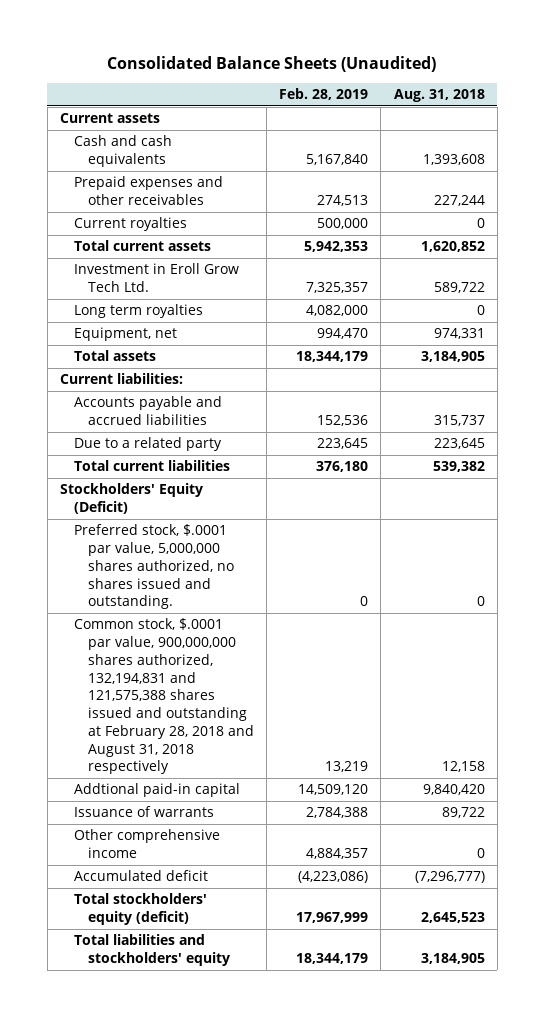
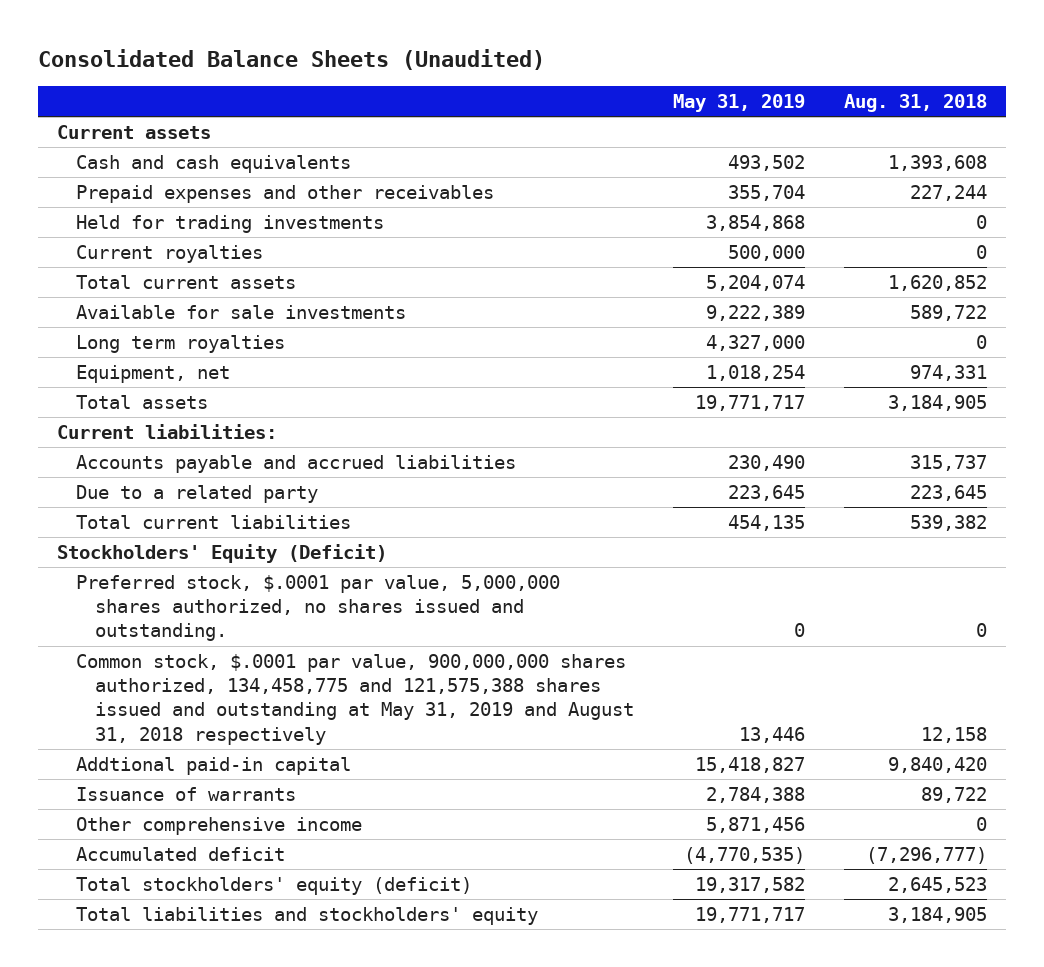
- | Feb. 28, 2019 | Aug. 31, 2018
+ | May 31, 2019 | Aug. 31, 2018
+ Held for trading investments | 3,854,868 | 0
- Investment in Eroll Grow Tech Ltd. | 7,325,357 | 589,722
+ Available for sale investments | 9,222,389 | 589,722
- Common stock, $.0001 par value, 900,000,000 shares authorized, 132,194,831 and 121,575,388 shares issued and outstanding at February 28, 2018 and August 31, 2018 respectively | 13,219 | 12,158
+ Common stock, $.0001 par value, 900,000,000 shares authorized, 134,458,775 and 121,575,388 shares issued and outstanding at May 31, 2019 and August 31, 2018 respectively | 13,446 | 12,158

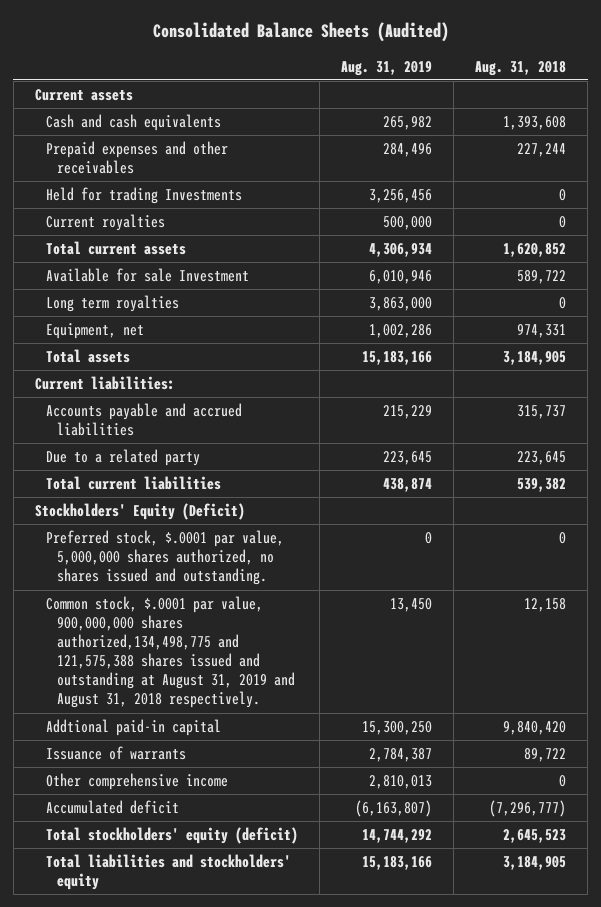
- Consolidated Balance Sheets (Unaudited)
+ Consolidated Balance Sheets (Audited)
- | May 31, 2019 | Aug. 31, 2018
+ | Aug. 31, 2019 | Aug. 31, 2018
- Held for trading investments | 3,854,868 | 0
+ Held for trading Investments | 3,256,456 | 0
- Available for sale investments | 9,222,389 | 589,722
+ Available for sale Investment | 6,010,946 | 589,722
- Common stock, $.0001 par value, 900,000,000 shares authorized, 134,458,775 and 121,575,388 shares issued and outstanding at May 31, 2019 and August 31, 2018 respectively | 13,446 | 12,158
+ Common stock, $.0001 par value, 900,000,000 shares authorized,134,498,775 and 121,575,388 shares issued and outstanding at August 31, 2019 and August 31, 2018 respectively. | 13,450 | 12,158

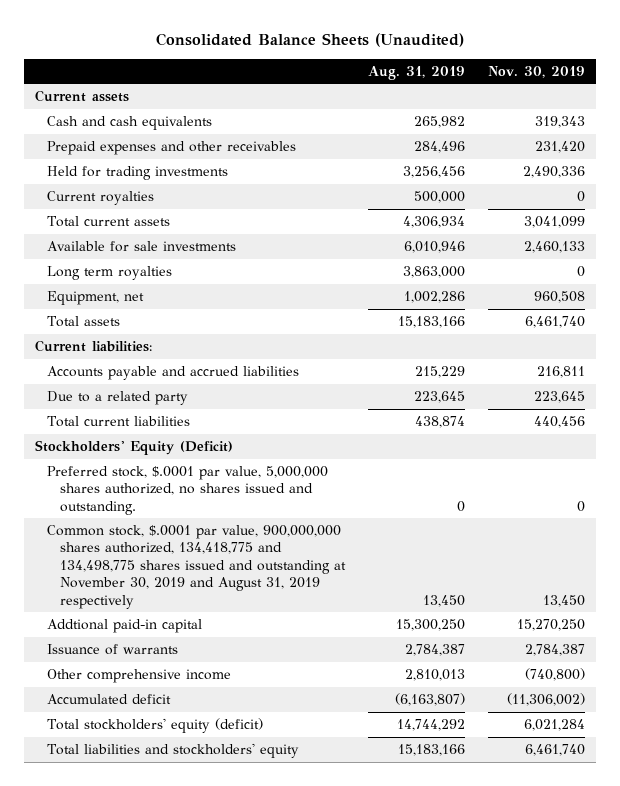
- Consolidated Balance Sheets (Audited)
+ Consolidated Balance Sheets (Unaudited)
- | Aug. 31, 2019 | Aug. 31, 2018
+ | Aug. 31, 2019 | Nov. 30, 2019
- Held for trading Investments | 3,256,456 | 0
+ Held for trading investments | 3,256,456 | 2,490,336
- Available for sale Investment | 6,010,946 | 589,722
+ Available for sale investments | 6,010,946 | 2,460,133
- Common stock, $.0001 par value, 900,000,000 shares authorized,134,498,775 and 121,575,388 shares issued and outstanding at August 31, 2019 and August 31, 2018 respectively. | 13,450 | 12,158
+ Common stock, $.0001 par value, 900,000,000 shares authorized, 134,418,775 and 134,498,775 shares issued and outstanding at November 30, 2019 and August 31, 2019 respectively | 13,450 | 13,450

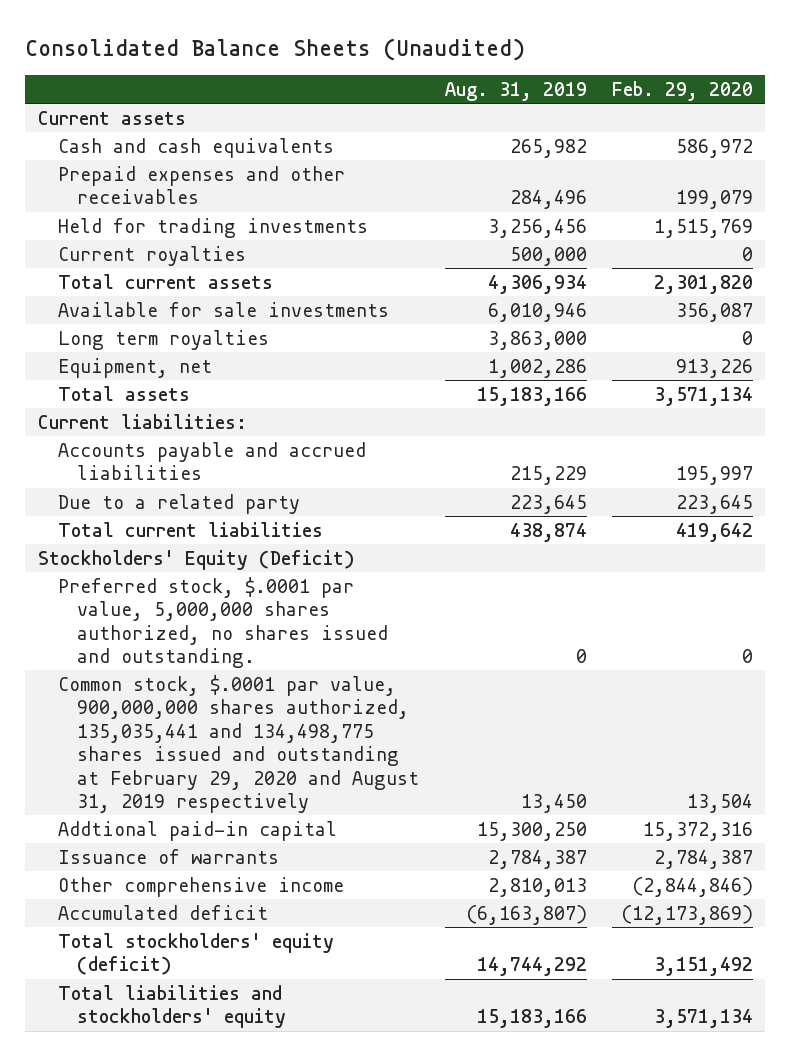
- | Aug. 31, 2019 | Nov. 30, 2019
+ | Aug. 31, 2019 | Feb. 29, 2020
- Common stock, $.0001 par value, 900,000,000 shares authorized, 134,418,775 and 134,498,775 shares issued and outstanding at November 30, 2019 and August 31, 2019 respectively | 13,450 | 13,450
+ Common stock, $.0001 par value, 900,000,000 shares authorized, 135,035,441 and 134,498,775 shares issued and outstanding at February 29, 2020 and August 31, 2019 respectively | 13,450 | 13,504

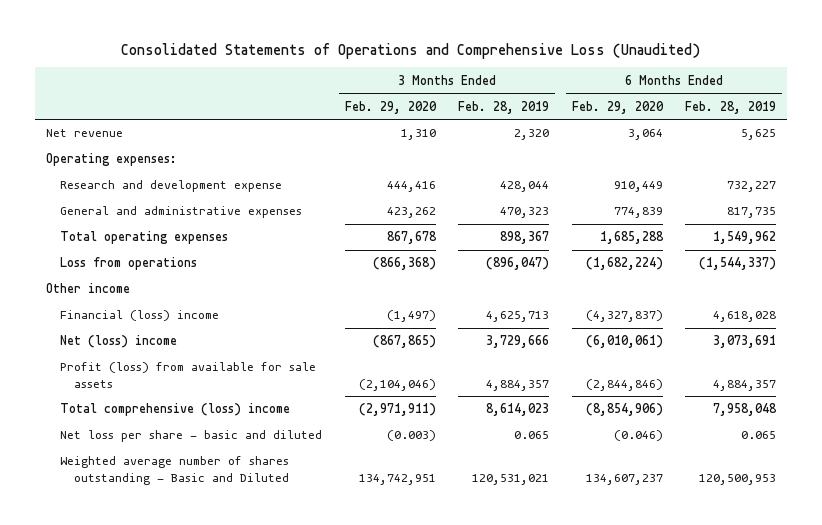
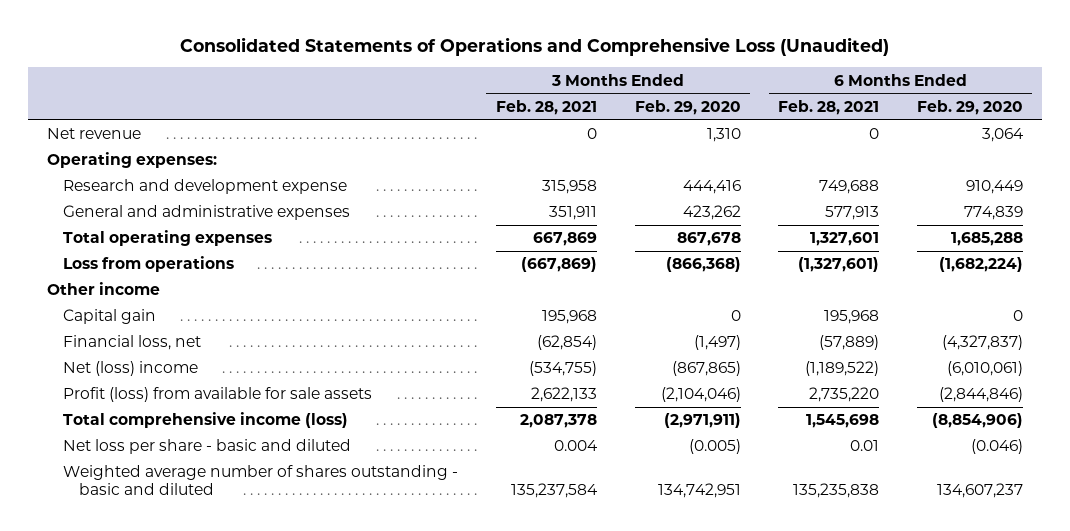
- | 3 Months Ended Feb. 29, 2020 | 3 Months Ended Feb. 28, 2019 | 6 Months Ended Feb. 29, 2020 | 6 Months Ended Feb. 28, 2019
+ | 3 Months Ended Feb. 28, 2021 | 3 Months Ended Feb. 29, 2020 | 6 Months Ended Feb. 28, 2021 | 6 Months Ended Feb. 29, 2020
- Financial (loss) income | (1,497) | 4,625,713 | (4,327,837) | 4,618,028
+ Capital gain | 195,968 | 0 | 195,968 | 0
+ Financial loss, net | (62,854) | (1,497) | (57,889) | (4,327,837)
- Total comprehensive (loss) income | (2,971,911) | 8,614,023 | (8,854,906) | 7,958,048
- Net loss per share - basic and diluted | (0.003) | 0.065 | (0.046) | 0.065
- Weighted average number of shares outstanding - Basic and Diluted | 134,742,951 | 120,531,021 | 134,607,237 | 120,500,953
+ Total comprehensive income (loss) | 2,087,378 | (2,971,911) | 1,545,698 | (8,854,906)
+ Net loss per share - basic and diluted | 0.004 | (0.005) | 0.01 | (0.046)
+ Weighted average number of shares outstanding - basic and diluted | 135,237,584 | 134,742,951 | 135,235,838 | 134,607,237

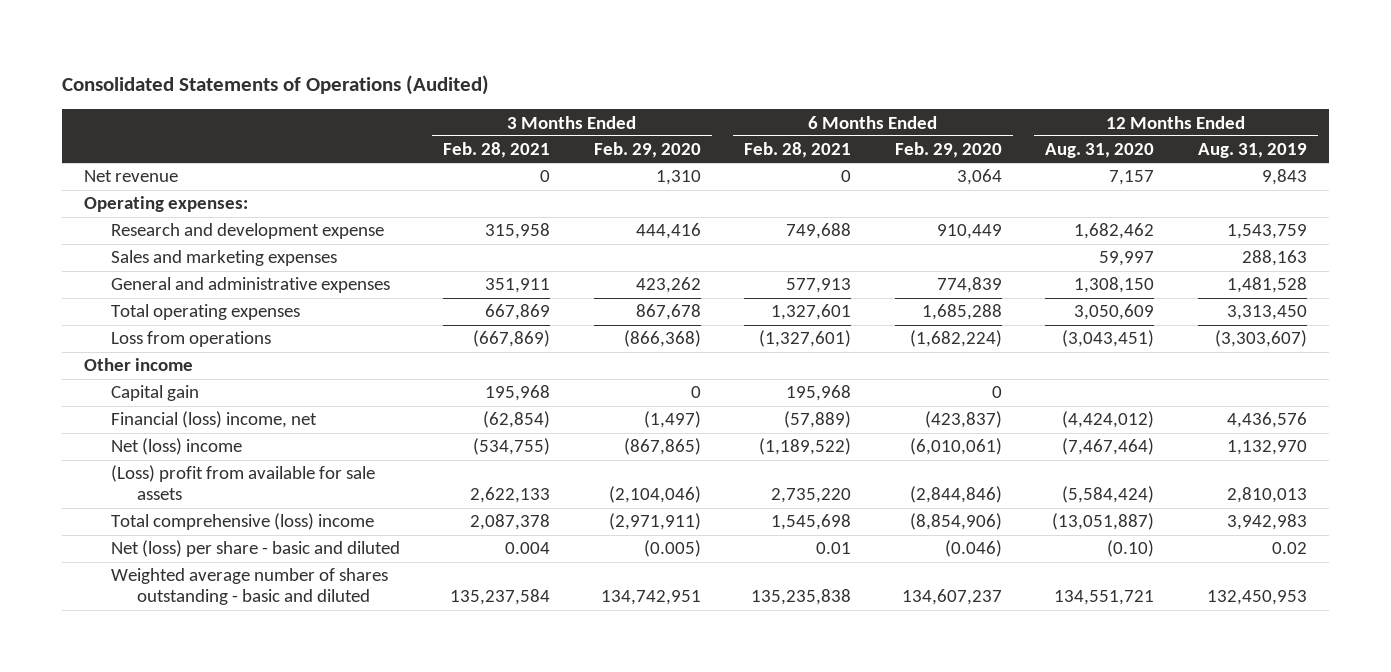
- Consolidated Statements of Operations and Comprehensive Loss (Unaudited)
+ Consolidated Statements of Operations (Audited)
- | 3 Months Ended Feb. 28, 2021 | 3 Months Ended Feb. 29, 2020 | 6 Months Ended Feb. 28, 2021 | 6 Months Ended Feb. 29, 2020
+ | 3 Months Ended Feb. 28, 2021 | 3 Months Ended Feb. 29, 2020 | 6 Months Ended Feb. 28, 2021 | 6 Months Ended Feb. 29, 2020 | 12 Months Ended Aug. 31, 2020 | 12 Months Ended Aug. 31, 2019
+ Sales and marketing expenses | | | | | 59,997 | 288,163
- Financial loss, net | (62,854) | (1,497) | (57,889) | (4,327,837)
+ Financial (loss) income, net | (62,854) | (1,497) | (57,889) | (423,837) | (4,424,012) | 4,436,576
- Profit (loss) from available for sale assets | 2,622,133 | (2,104,046) | 2,735,220 | (2,844,846)
- Total comprehensive income (loss) | 2,087,378 | (2,971,911) | 1,545,698 | (8,854,906)
- Net loss per share - basic and diluted | 0.004 | (0.005) | 0.01 | (0.046)
+ (Loss) profit from available for sale assets | 2,622,133 | (2,104,046) | 2,735,220 | (2,844,846) | (5,584,424) | 2,810,013
+ Total comprehensive (loss) income | 2,087,378 | (2,971,911) | 1,545,698 | (8,854,906) | (13,051,887) | 3,942,983
+ Net (loss) per share - basic and diluted | 0.004 | (0.005) | 0.01 | (0.046) | (0.10) | 0.02

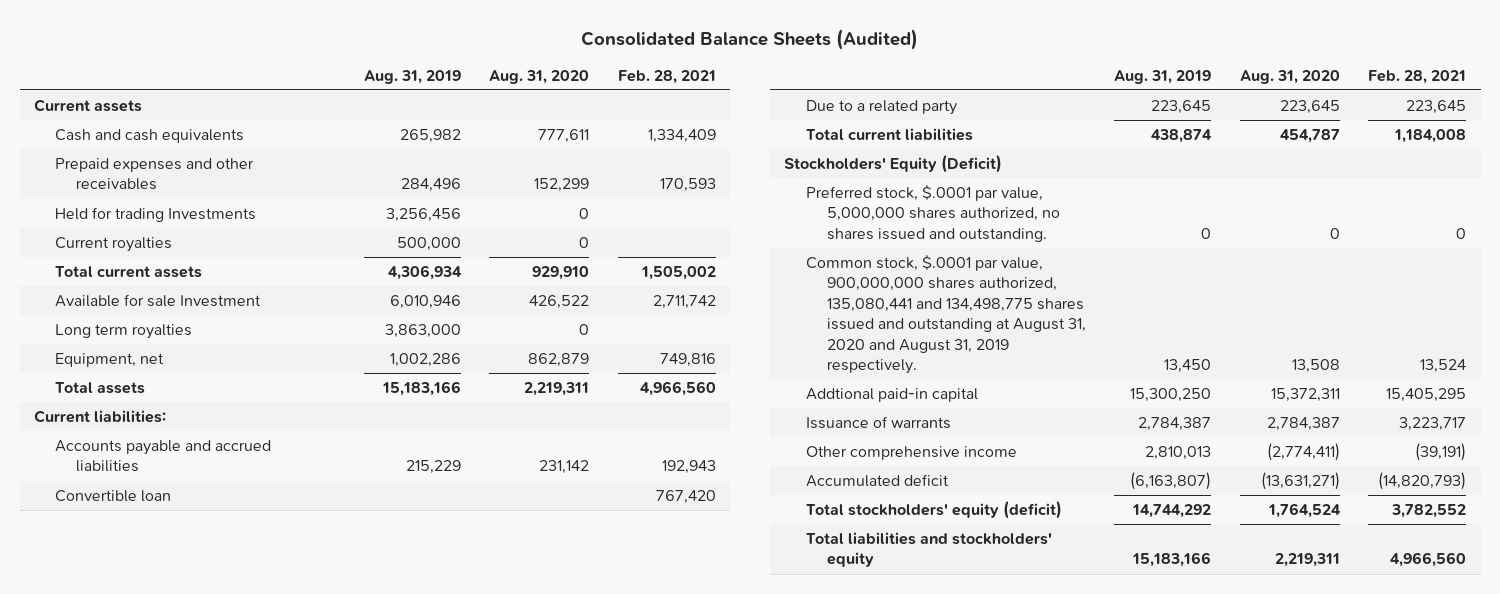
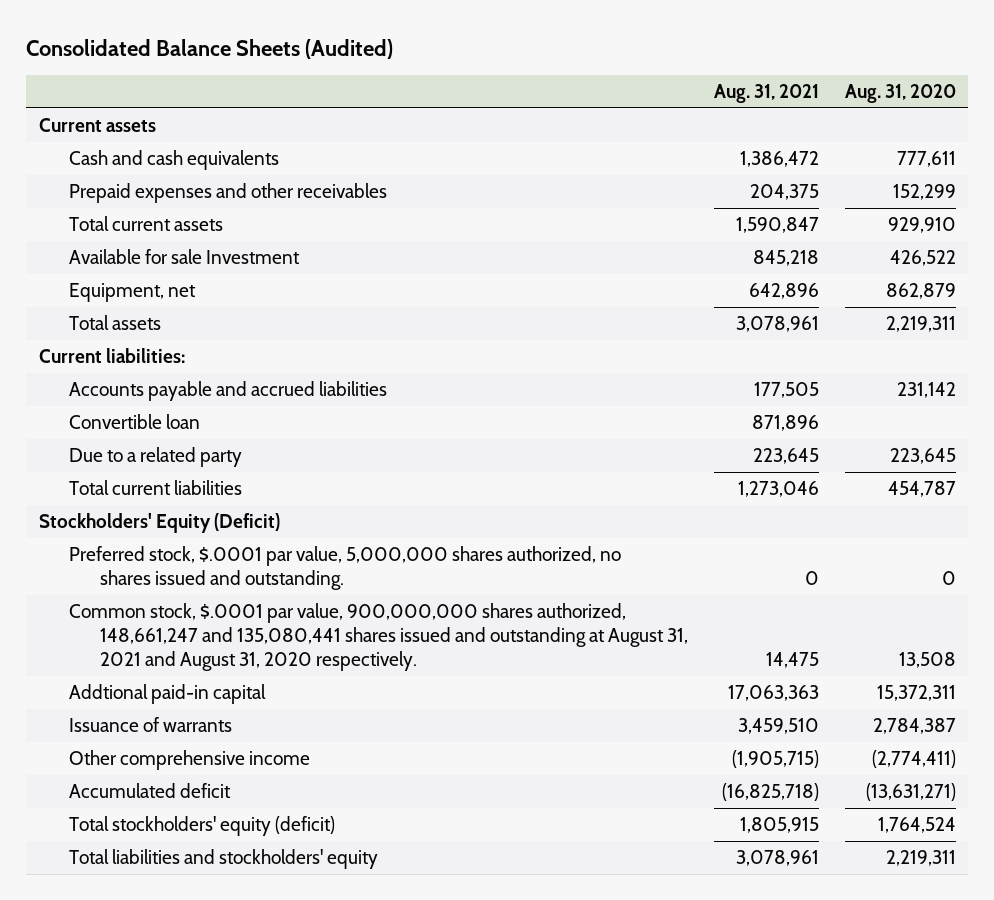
- | Aug. 31, 2019 | Aug. 31, 2020 | Feb. 28, 2021
+ | Aug. 31, 2021 | Aug. 31, 2020
- Held for trading Investments | 3,256,456 | 0 |
- Current royalties | 500,000 | 0 |
- Long term royalties | 3,863,000 | 0 |
- Common stock, $.0001 par value, 900,000,000 shares authorized, 135,080,441 and 134,498,775 shares issued and outstanding at August 31, 2020 and August 31, 2019 respectively. | 13,450 | 13,508 | 13,524
+ Common stock, $.0001 par value, 900,000,000 shares authorized, 148,661,247 and 135,080,441 shares issued and outstanding at August 31, 2021 and August 31, 2020 respectively. | 14,475 | 13,508

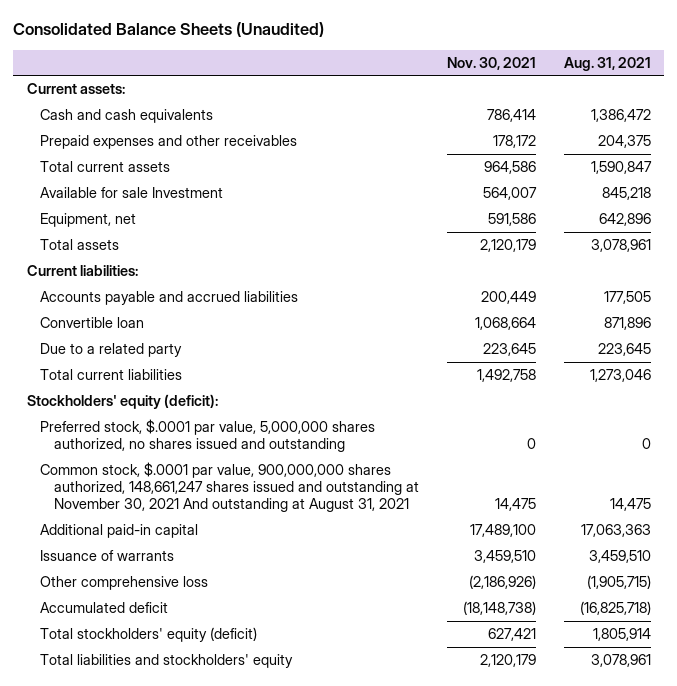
- Consolidated Balance Sheets (Audited)
+ Consolidated Balance Sheets (Unaudited)
- | Aug. 31, 2021 | Aug. 31, 2020
+ | Nov. 30, 2021 | Aug. 31, 2021
- Current assets
+ Current assets:
- Stockholders' Equity (Deficit)
- Preferred stock, $.0001 par value, 5,000,000 shares authorized, no shares issued and outstanding. | 0 | 0
- Common stock, $.0001 par value, 900,000,000 shares authorized, 148,661,247 and 135,080,441 shares issued and outstanding at August 31, 2021 and August 31, 2020 respectively. | 14,475 | 13,508
- Addtional paid-in capital | 17,063,363 | 15,372,311
+ Stockholders' equity (deficit):
+ Preferred stock, $.0001 par value, 5,000,000 shares authorized, no shares issued and outstanding | 0 | 0
+ Common stock, $.0001 par value, 900,000,000 shares authorized, 148,661,247 shares issued and outstanding at November 30, 2021 And outstanding at August 31, 2021 | 14,475 | 14,475
+ Additional paid-in capital | 17,489,100 | 17,063,363
- Other comprehensive income | (1,905,715) | (2,774,411)
+ Other comprehensive loss | (2,186,926) | (1,905,715)
- Total stockholders' equity (deficit) | 1,805,915 | 1,764,524
+ Total stockholders' equity (deficit) | 627,421 | 1,805,914

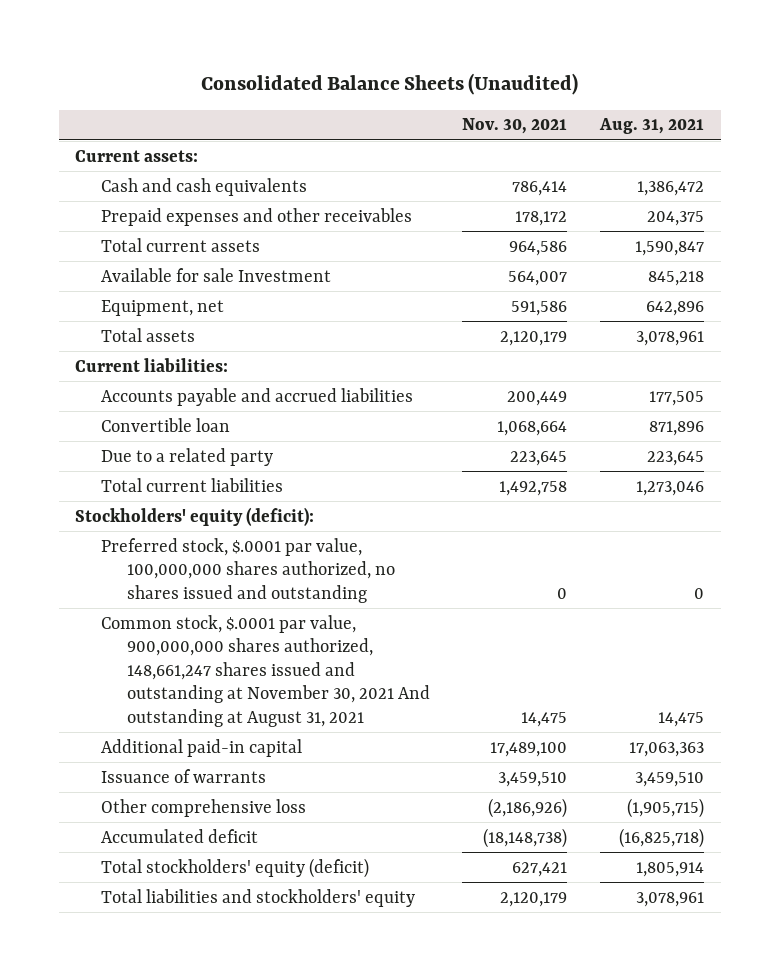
- Preferred stock, $.0001 par value, 5,000,000 shares authorized, no shares issued and outstanding | 0 | 0
+ Preferred stock, $.0001 par value, 100,000,000 shares authorized, no shares issued and outstanding | 0 | 0

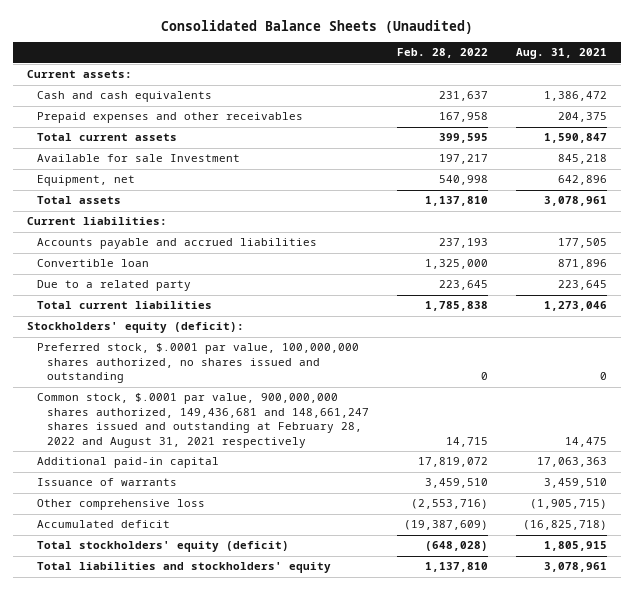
- | Nov. 30, 2021 | Aug. 31, 2021
+ | Feb. 28, 2022 | Aug. 31, 2021
- Common stock, $.0001 par value, 900,000,000 shares authorized, 148,661,247 shares issued and outstanding at November 30, 2021 And outstanding at August 31, 2021 | 14,475 | 14,475
+ Common stock, $.0001 par value, 900,000,000 shares authorized, 149,436,681 and 148,661,247 shares issued and outstanding at February 28, 2022 and August 31, 2021 respectively | 14,715 | 14,475
- Total stockholders' equity (deficit) | 627,421 | 1,805,914
+ Total stockholders' equity (deficit) | (648,028) | 1,805,915

